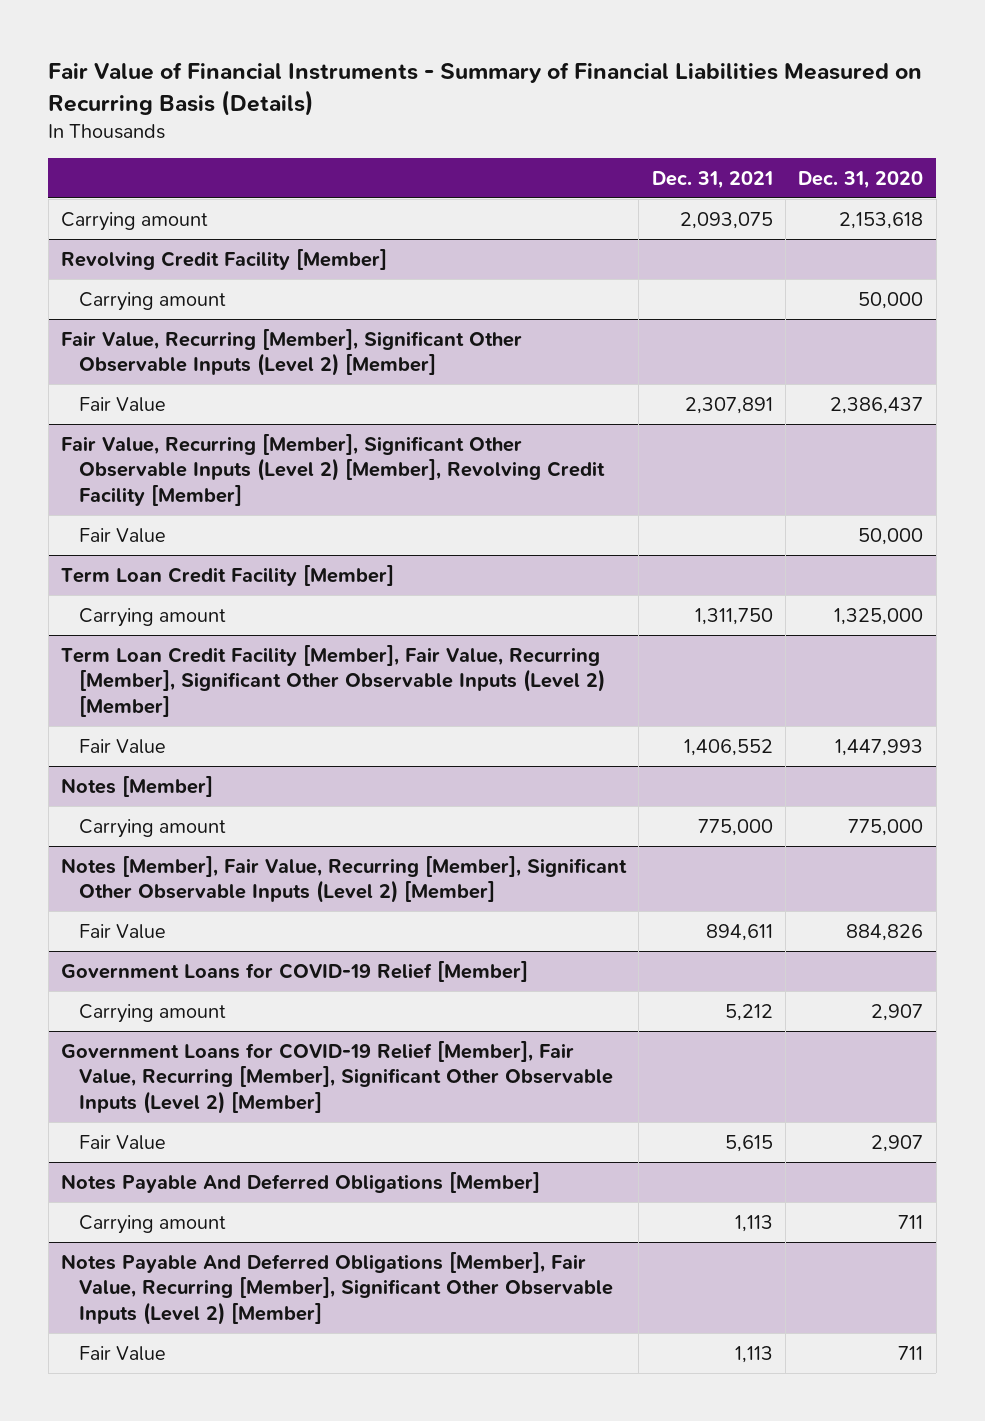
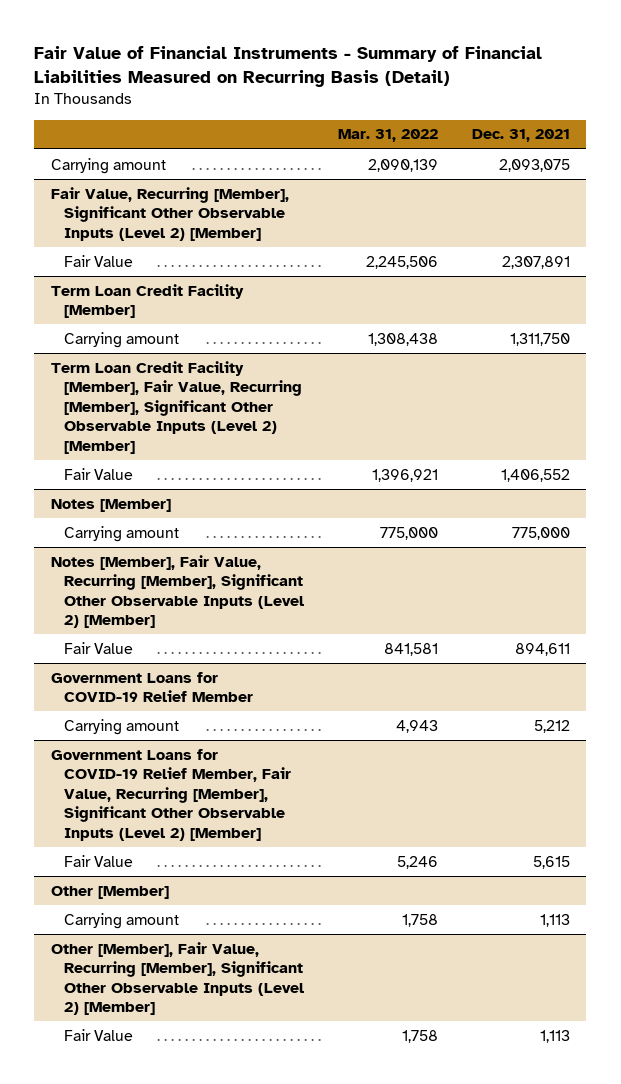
- Fair Value of Financial Instruments - Summary of Financial Liabilities Measured on Recurring Basis (Details)
+ Fair Value of Financial Instruments - Summary of Financial Liabilities Measured on Recurring Basis (Detail)
- | Dec. 31, 2021 | Dec. 31, 2020
+ | Mar. 31, 2022 | Dec. 31, 2021
- Revolving Credit Facility [Member]
- Carrying amount | | 50,000
- Fair Value, Recurring [Member], Significant Other Observable Inputs (Level 2) [Member], Revolving Credit Facility [Member]
- Fair Value | | 50,000
- Government Loans for COVID-19 Relief [Member]
+ Government Loans for COVID-19 Relief Member
- Government Loans for COVID-19 Relief [Member], Fair Value, Recurring [Member], Significant Other Observable Inputs (Level 2) [Member]
+ Government Loans for COVID-19 Relief Member, Fair Value, Recurring [Member], Significant Other Observable Inputs (Level 2) [Member]
- Notes Payable And Deferred Obligations [Member]
+ Other [Member]
- Notes Payable And Deferred Obligations [Member], Fair Value, Recurring [Member], Significant Other Observable Inputs (Level 2) [Member]
+ Other [Member], Fair Value, Recurring [Member], Significant Other Observable Inputs (Level 2) [Member]

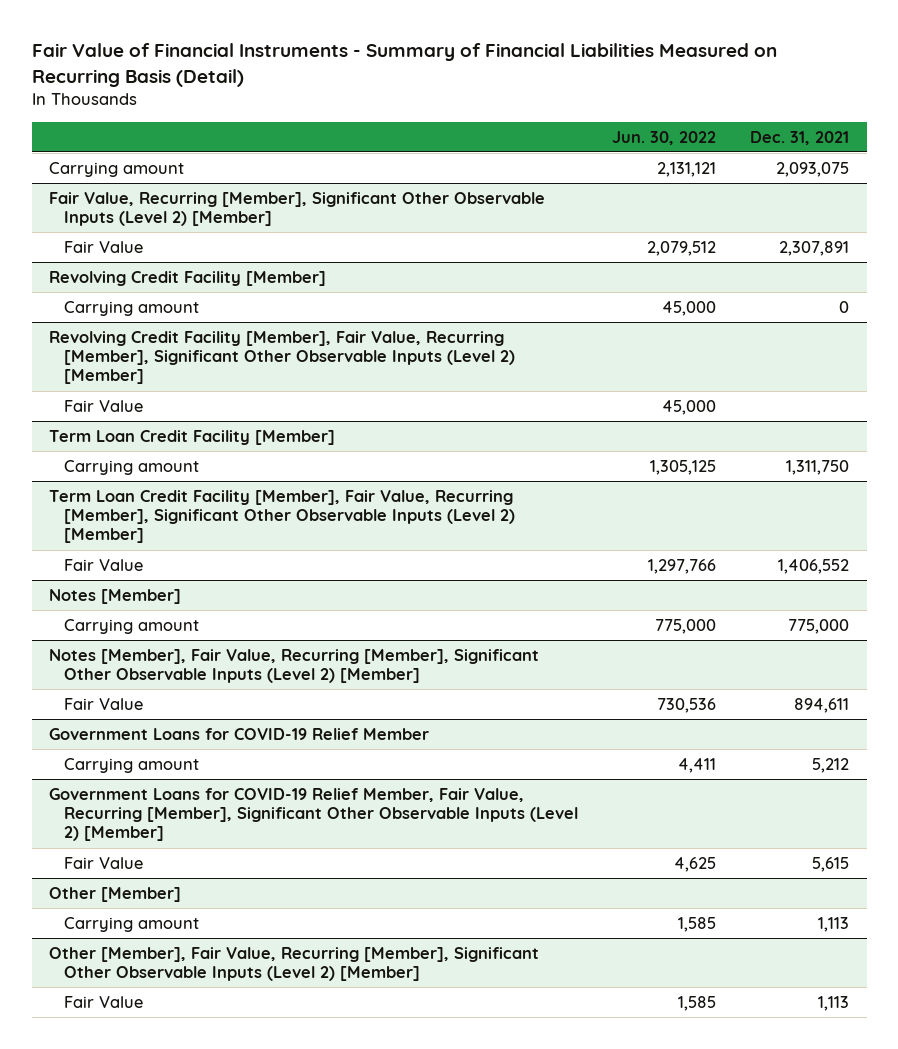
- | Mar. 31, 2022 | Dec. 31, 2021
+ | Jun. 30, 2022 | Dec. 31, 2021
+ Revolving Credit Facility [Member]
+ Carrying amount | 45,000 | 0
+ Revolving Credit Facility [Member], Fair Value, Recurring [Member], Significant Other Observable Inputs (Level 2) [Member]
+ Fair Value | 45,000 |

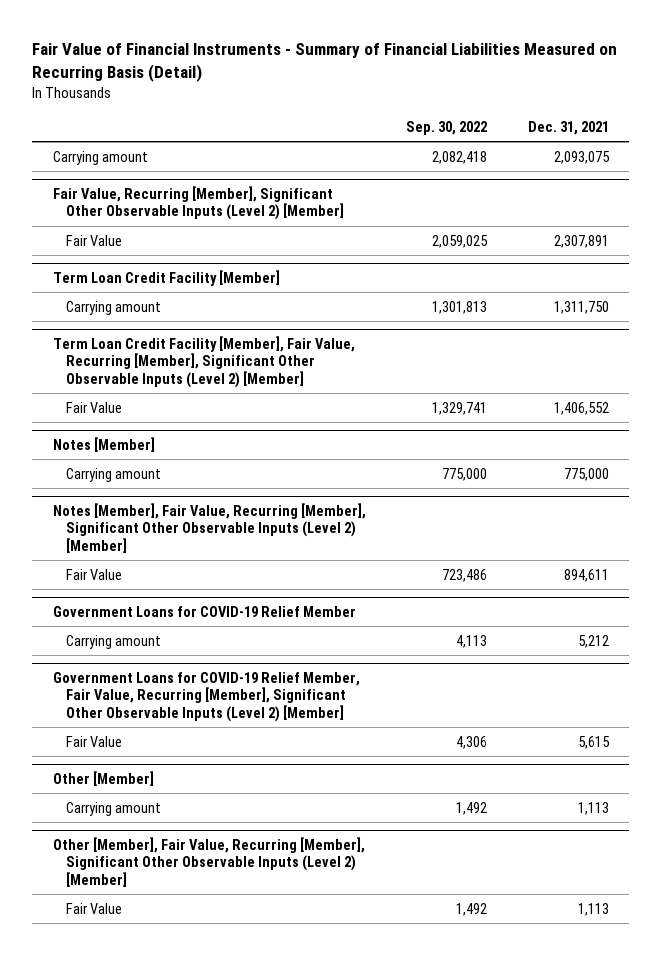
- | Jun. 30, 2022 | Dec. 31, 2021
+ | Sep. 30, 2022 | Dec. 31, 2021
- Revolving Credit Facility [Member]
- Carrying amount | 45,000 | 0
- Revolving Credit Facility [Member], Fair Value, Recurring [Member], Significant Other Observable Inputs (Level 2) [Member]
- Fair Value | 45,000 |

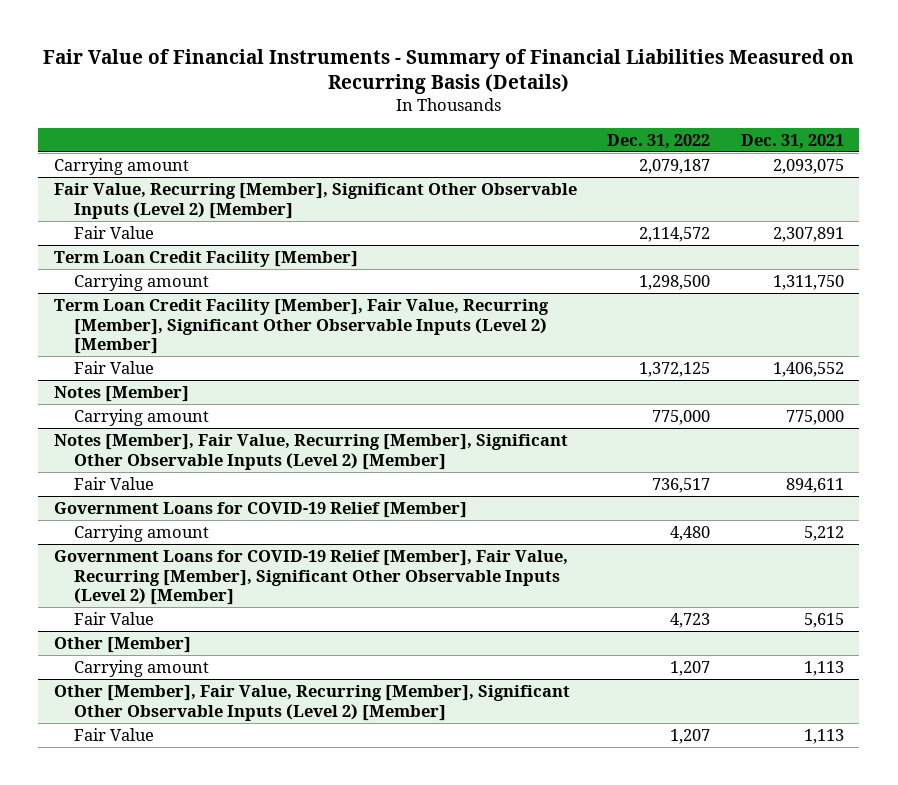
- Fair Value of Financial Instruments - Summary of Financial Liabilities Measured on Recurring Basis (Detail)
+ Fair Value of Financial Instruments - Summary of Financial Liabilities Measured on Recurring Basis (Details)
- | Sep. 30, 2022 | Dec. 31, 2021
+ | Dec. 31, 2022 | Dec. 31, 2021
- Government Loans for COVID-19 Relief Member
+ Government Loans for COVID-19 Relief [Member]
- Government Loans for COVID-19 Relief Member, Fair Value, Recurring [Member], Significant Other Observable Inputs (Level 2) [Member]
+ Government Loans for COVID-19 Relief [Member], Fair Value, Recurring [Member], Significant Other Observable Inputs (Level 2) [Member]

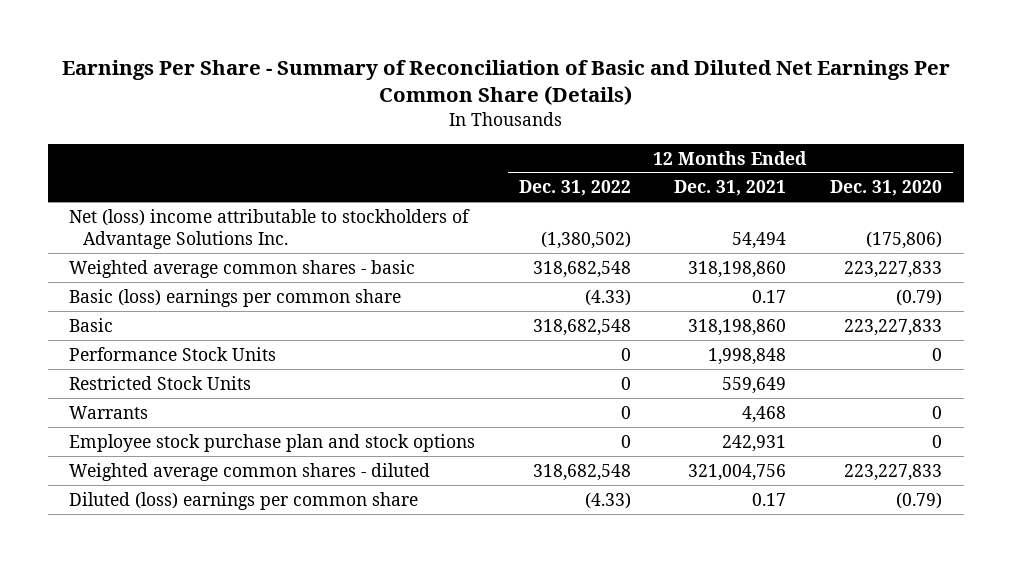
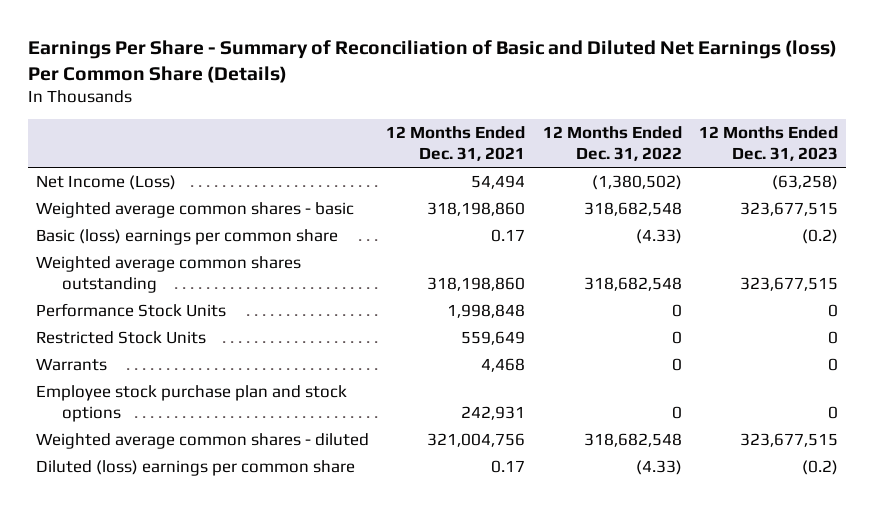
- Earnings Per Share - Summary of Reconciliation of Basic and Diluted Net Earnings Per Common Share (Details)
+ Earnings Per Share - Summary of Reconciliation of Basic and Diluted Net Earnings (loss) Per Common Share (Details)
- | 12 Months Ended Dec. 31, 2022 | 12 Months Ended Dec. 31, 2021 | 12 Months Ended Dec. 31, 2020
+ | 12 Months Ended Dec. 31, 2021 | 12 Months Ended Dec. 31, 2022 | 12 Months Ended Dec. 31, 2023
- Net (loss) income attributable to stockholders of Advantage Solutions Inc. | (1,380,502) | 54,494 | (175,806)
+ Net Income (Loss) | 54,494 | (1,380,502) | (63,258)
- Basic | 318,682,548 | 318,198,860 | 223,227,833
+ Weighted average common shares outstanding | 318,198,860 | 318,682,548 | 323,677,515

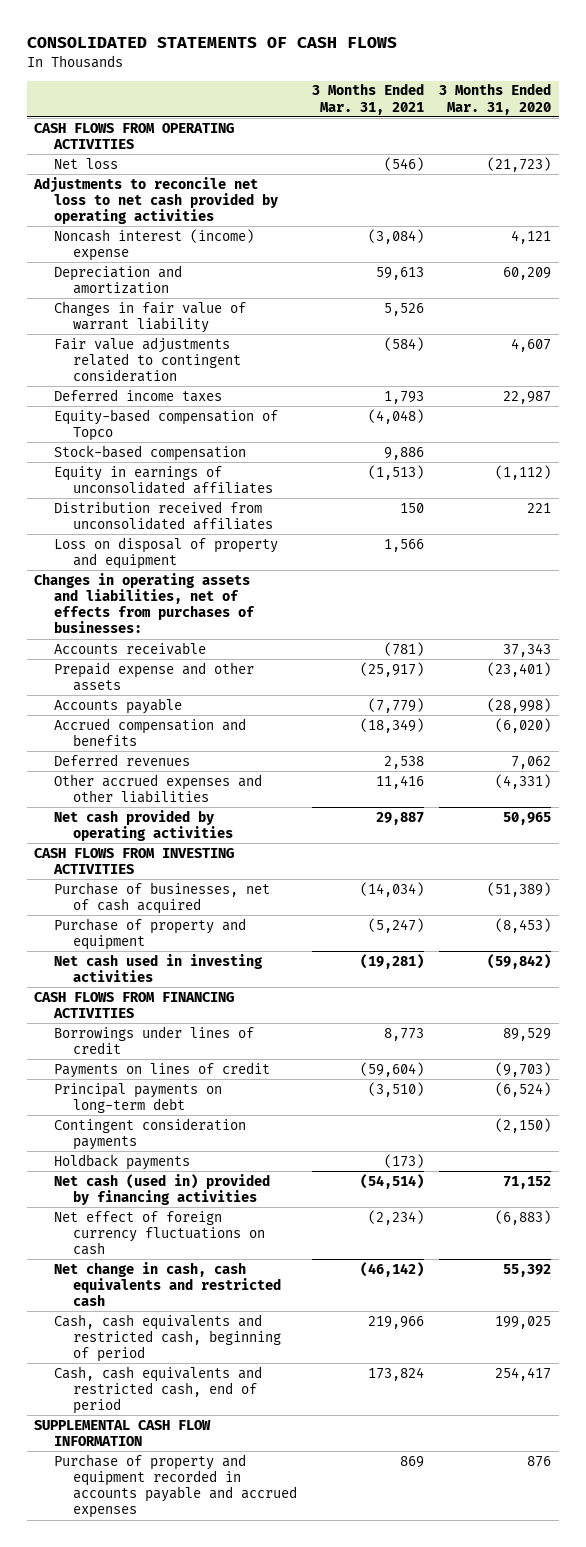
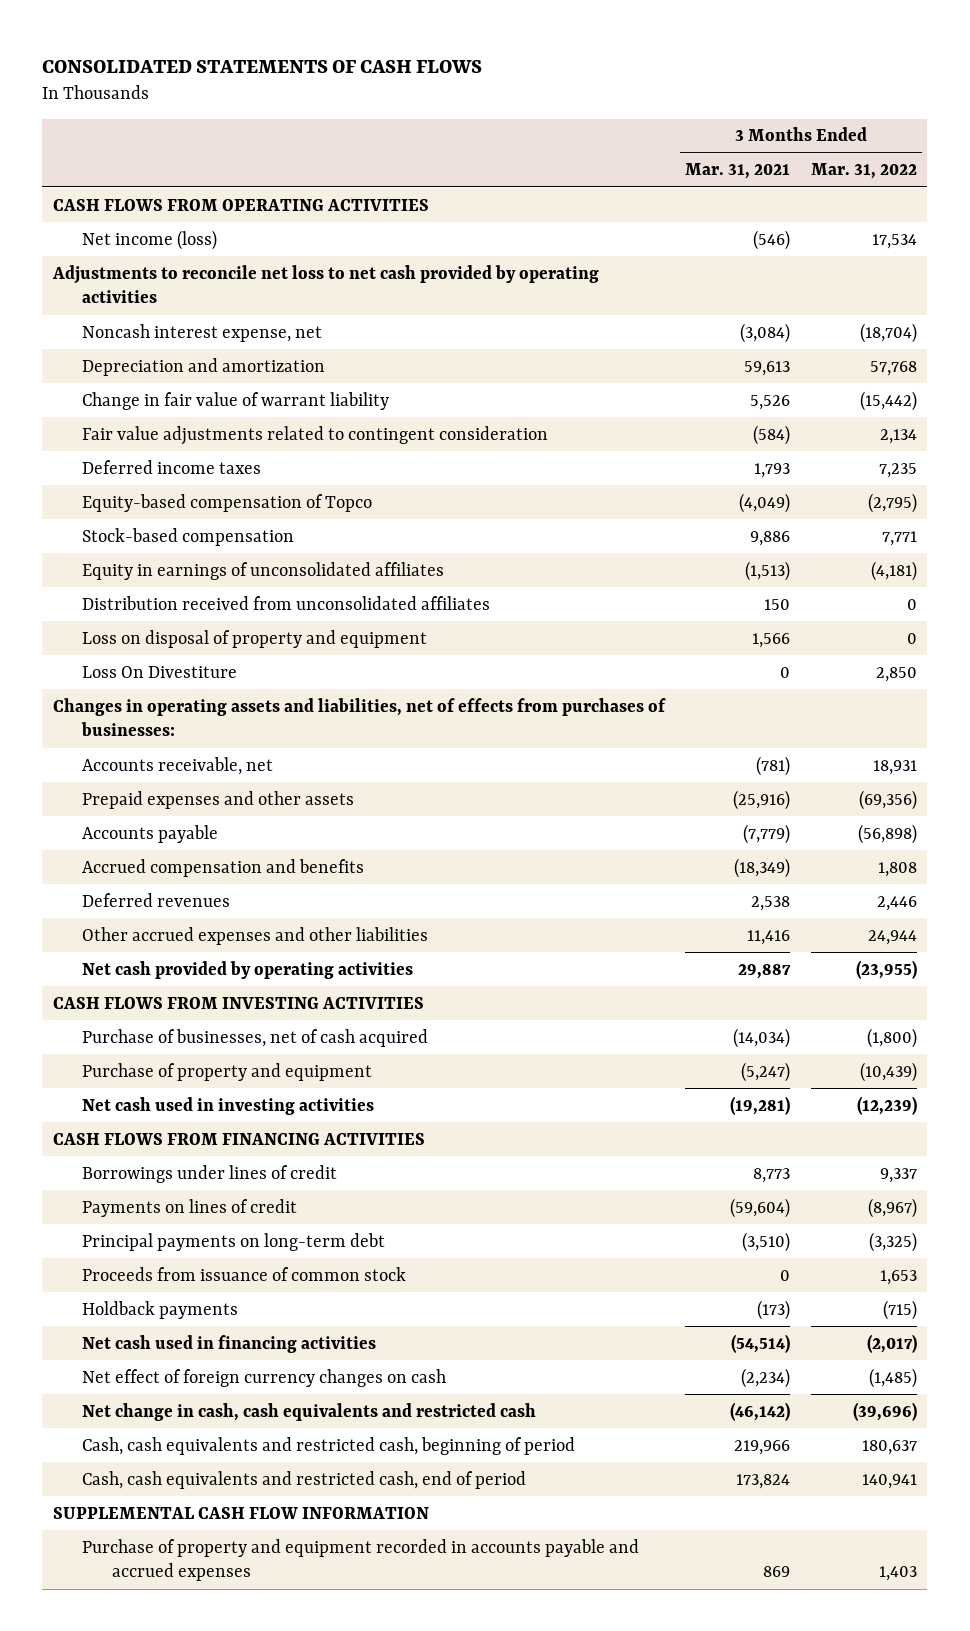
- | 3 Months Ended Mar. 31, 2021 | 3 Months Ended Mar. 31, 2020
+ | 3 Months Ended Mar. 31, 2021 | 3 Months Ended Mar. 31, 2022
- Net loss | (546) | (21,723)
+ Net income (loss) | (546) | 17,534
- Noncash interest (income) expense | (3,084) | 4,121
+ Noncash interest expense, net | (3,084) | (18,704)
- Changes in fair value of warrant liability | 5,526 |
+ Change in fair value of warrant liability | 5,526 | (15,442)
- Equity-based compensation of Topco | (4,048) |
+ Equity-based compensation of Topco | (4,049) | (2,795)
+ Loss On Divestiture | 0 | 2,850
- Accounts receivable | (781) | 37,343
- Prepaid expense and other assets | (25,917) | (23,401)
+ Accounts receivable, net | (781) | 18,931
+ Prepaid expenses and other assets | (25,916) | (69,356)
- Contingent consideration payments | | (2,150)
+ Proceeds from issuance of common stock | 0 | 1,653
- Net cash (used in) provided by financing activities | (54,514) | 71,152
- Net effect of foreign currency fluctuations on cash | (2,234) | (6,883)
+ Net cash used in financing activities | (54,514) | (2,017)
+ Net effect of foreign currency changes on cash | (2,234) | (1,485)

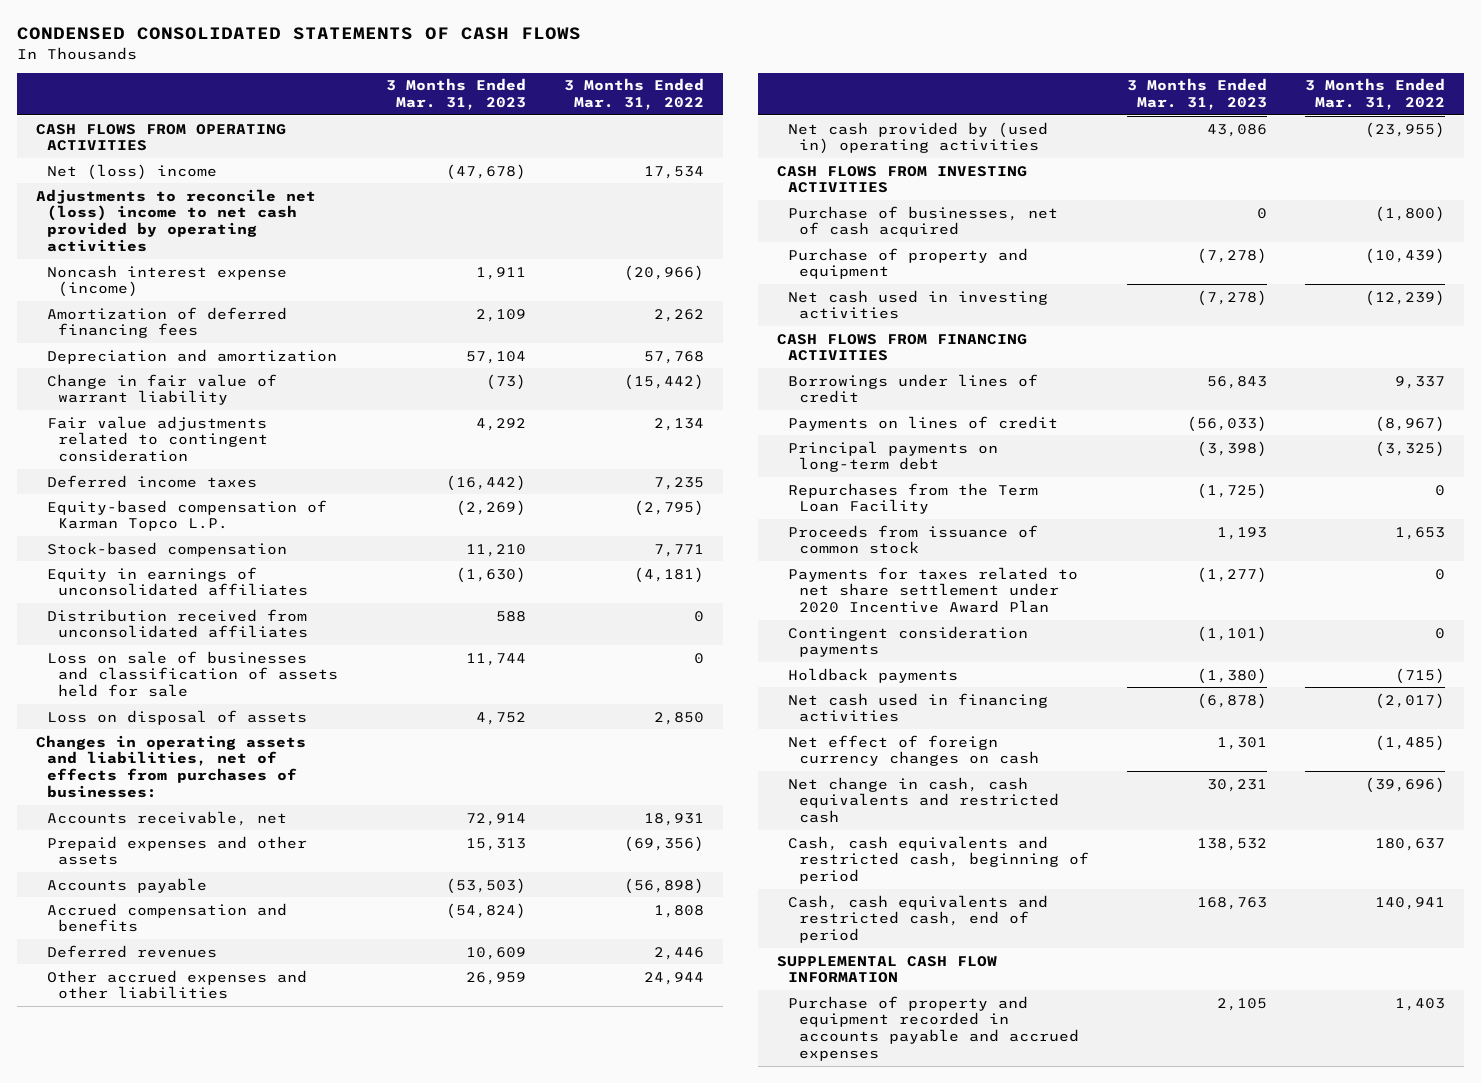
- CONSOLIDATED STATEMENTS OF CASH FLOWS
+ CONDENSED CONSOLIDATED STATEMENTS OF CASH FLOWS
- | 3 Months Ended Mar. 31, 2021 | 3 Months Ended Mar. 31, 2022
+ | 3 Months Ended Mar. 31, 2023 | 3 Months Ended Mar. 31, 2022
- Net income (loss) | (546) | 17,534
- Adjustments to reconcile net loss to net cash provided by operating activities
- Noncash interest expense, net | (3,084) | (18,704)
+ Net (loss) income | (47,678) | 17,534
+ Adjustments to reconcile net (loss) income to net cash provided by operating activities
+ Noncash interest expense (income) | 1,911 | (20,966)
+ Amortization of deferred financing fees | 2,109 | 2,262
- Equity-based compensation of Topco | (4,049) | (2,795)
+ Equity-based compensation of Karman Topco L.P. | (2,269) | (2,795)
- Loss on disposal of property and equipment | 1,566 | 0
- Loss On Divestiture | 0 | 2,850
+ Loss on sale of businesses and classification of assets held for sale | 11,744 | 0
+ Loss on disposal of assets | 4,752 | 2,850
- Net cash provided by operating activities | 29,887 | (23,955)
+ Net cash provided by (used in) operating activities | 43,086 | (23,955)
+ Repurchases from the Term Loan Facility | (1,725) | 0
+ Payments for taxes related to net share settlement under 2020 Incentive Award Plan | (1,277) | 0
+ Contingent consideration payments | (1,101) | 0

